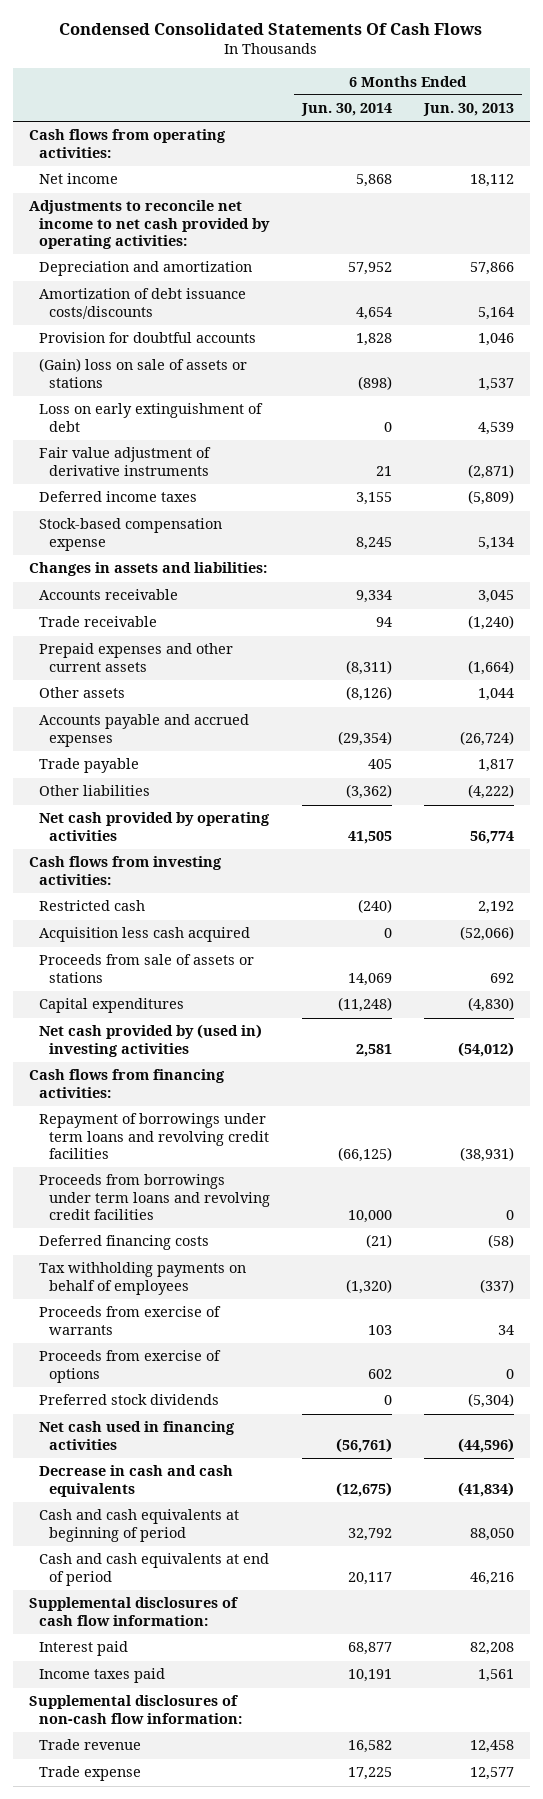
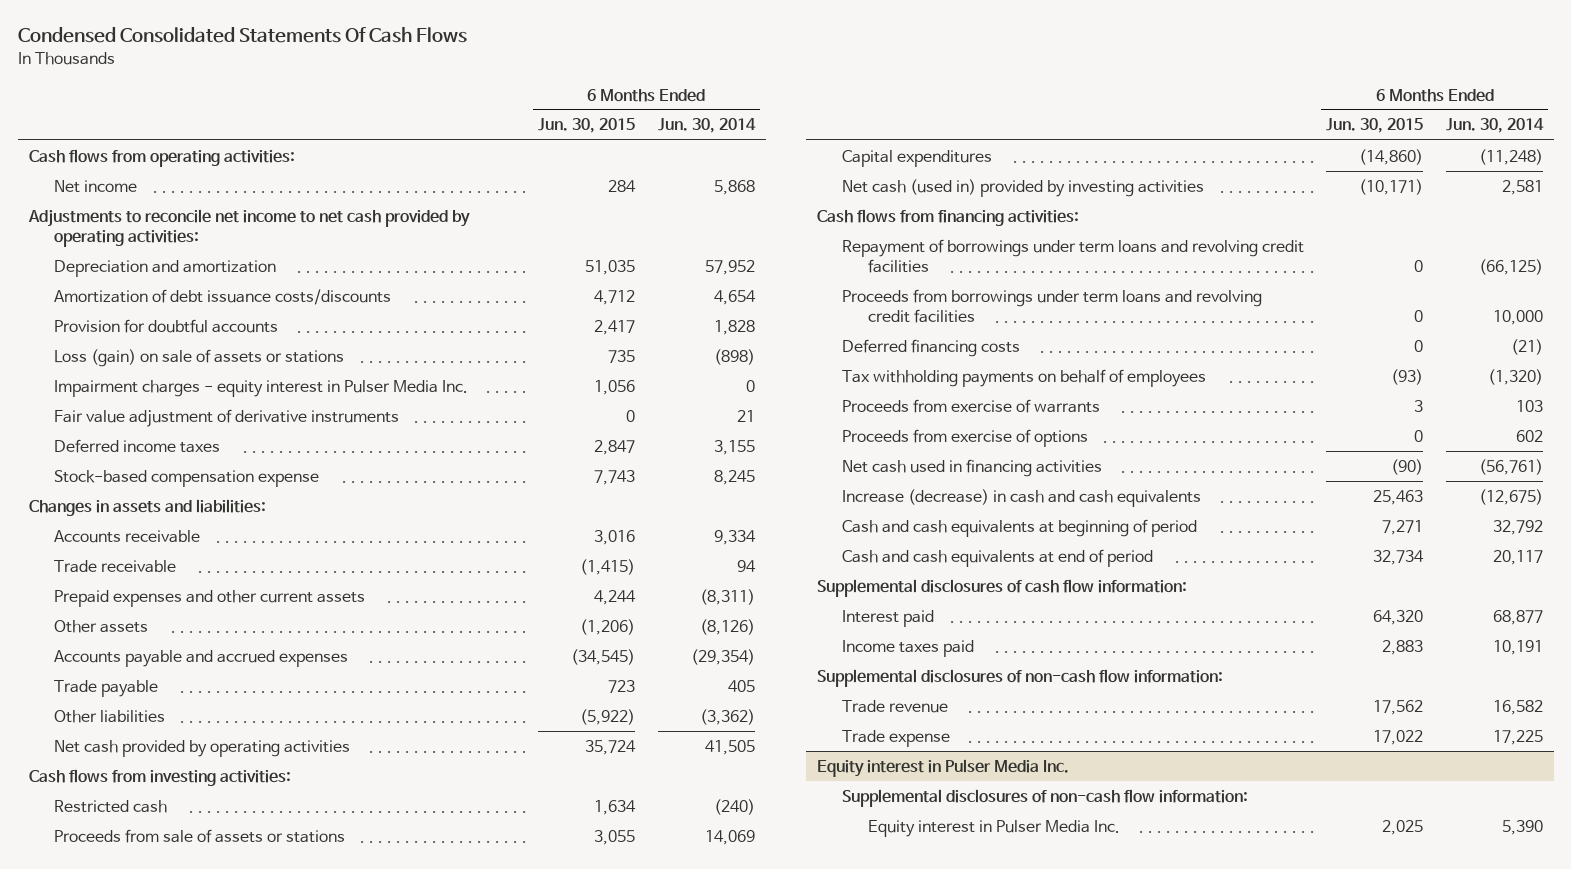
- | 6 Months Ended Jun. 30, 2014 | 6 Months Ended Jun. 30, 2013
+ | 6 Months Ended Jun. 30, 2015 | 6 Months Ended Jun. 30, 2014
- (Gain) loss on sale of assets or stations | (898) | 1,537
- Loss on early extinguishment of debt | 0 | 4,539
+ Loss (gain) on sale of assets or stations | 735 | (898)
+ Impairment charges - equity interest in Pulser Media Inc. | 1,056 | 0
- Acquisition less cash acquired | 0 | (52,066)
- Net cash provided by (used in) investing activities | 2,581 | (54,012)
+ Net cash (used in) provided by investing activities | (10,171) | 2,581
- Preferred stock dividends | 0 | (5,304)
- Decrease in cash and cash equivalents | (12,675) | (41,834)
+ Increase (decrease) in cash and cash equivalents | 25,463 | (12,675)
+ Equity interest in Pulser Media Inc.
+ Supplemental disclosures of non-cash flow information:
+ Equity interest in Pulser Media Inc. | 2,025 | 5,390

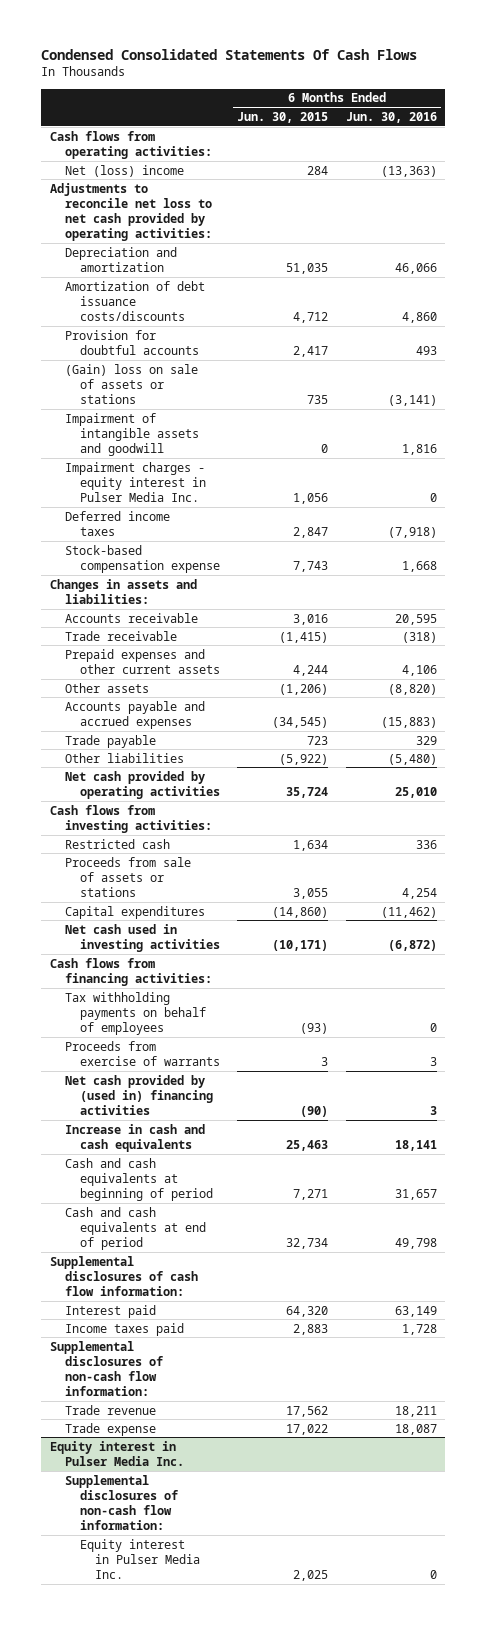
- | 6 Months Ended Jun. 30, 2015 | 6 Months Ended Jun. 30, 2014
+ | 6 Months Ended Jun. 30, 2015 | 6 Months Ended Jun. 30, 2016
- Net income | 284 | 5,868
- Adjustments to reconcile net income to net cash provided by operating activities:
+ Net (loss) income | 284 | (13,363)
+ Adjustments to reconcile net loss to net cash provided by operating activities:
- Loss (gain) on sale of assets or stations | 735 | (898)
+ (Gain) loss on sale of assets or stations | 735 | (3,141)
+ Impairment of intangible assets and goodwill | 0 | 1,816
- Fair value adjustment of derivative instruments | 0 | 21
- Net cash (used in) provided by investing activities | (10,171) | 2,581
+ Net cash used in investing activities | (10,171) | (6,872)
- Repayment of borrowings under term loans and revolving credit facilities | 0 | (66,125)
- Proceeds from borrowings under term loans and revolving credit facilities | 0 | 10,000
- Deferred financing costs | 0 | (21)
- Proceeds from exercise of options | 0 | 602
- Net cash used in financing activities | (90) | (56,761)
- Increase (decrease) in cash and cash equivalents | 25,463 | (12,675)
+ Net cash provided by (used in) financing activities | (90) | 3
+ Increase in cash and cash equivalents | 25,463 | 18,141

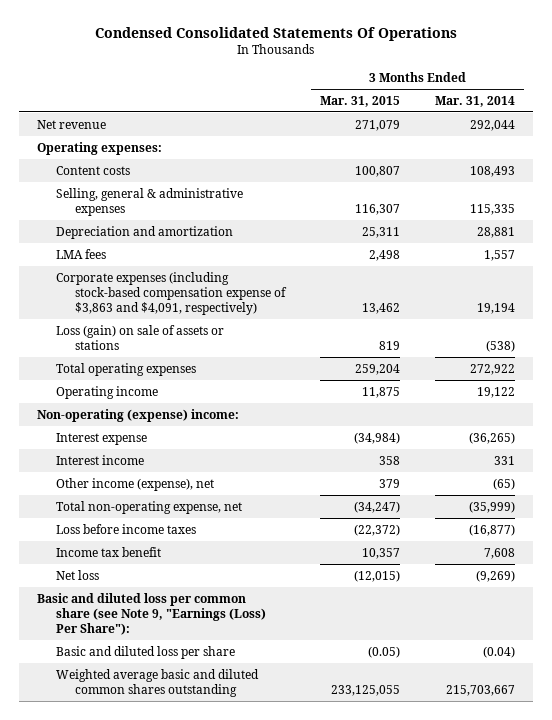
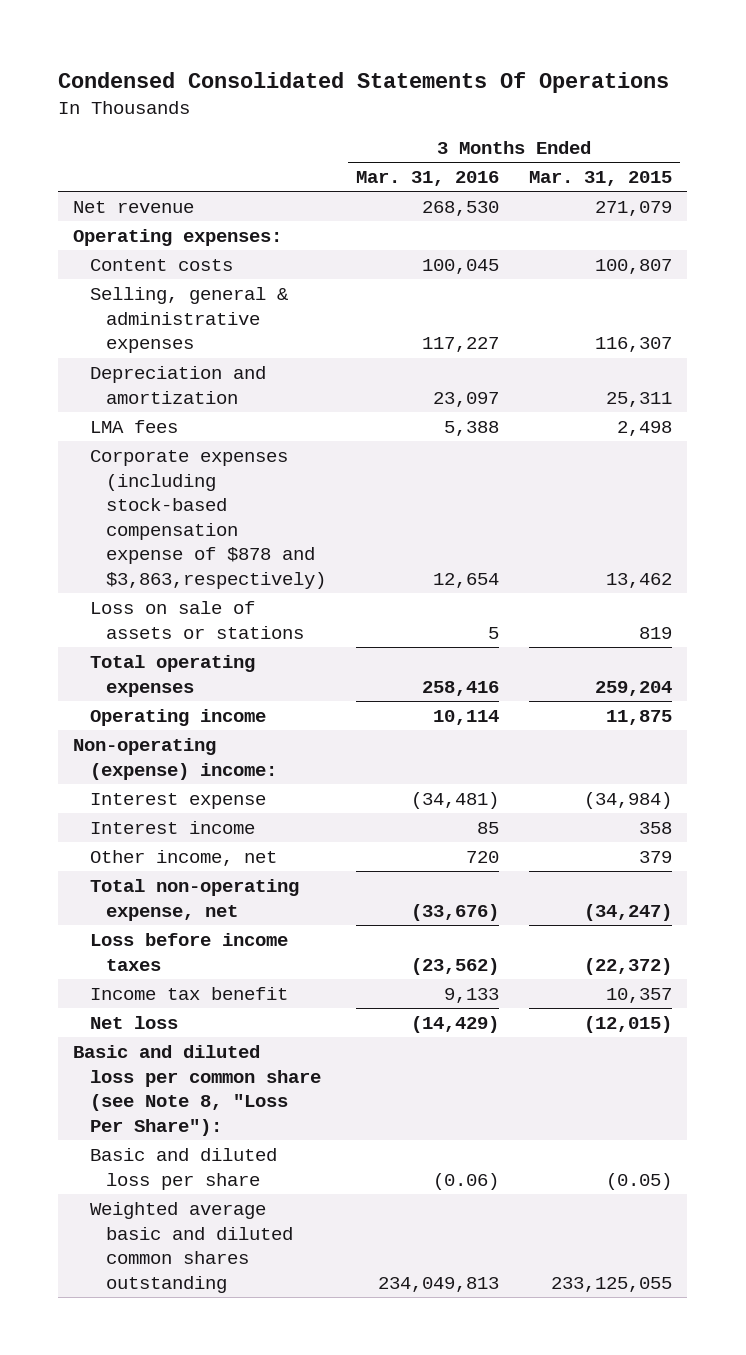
- | 3 Months Ended Mar. 31, 2015 | 3 Months Ended Mar. 31, 2014
+ | 3 Months Ended Mar. 31, 2016 | 3 Months Ended Mar. 31, 2015
- Corporate expenses (including stock-based compensation expense of $3,863 and $4,091, respectively) | 13,462 | 19,194
- Loss (gain) on sale of assets or stations | 819 | (538)
+ Corporate expenses (including stock-based compensation expense of $878 and $3,863,respectively) | 12,654 | 13,462
+ Loss on sale of assets or stations | 5 | 819
- Other income (expense), net | 379 | (65)
+ Other income, net | 720 | 379
- Basic and diluted loss per common share (see Note 9, "Earnings (Loss) Per Share"):
+ Basic and diluted loss per common share (see Note 8, "Loss Per Share"):

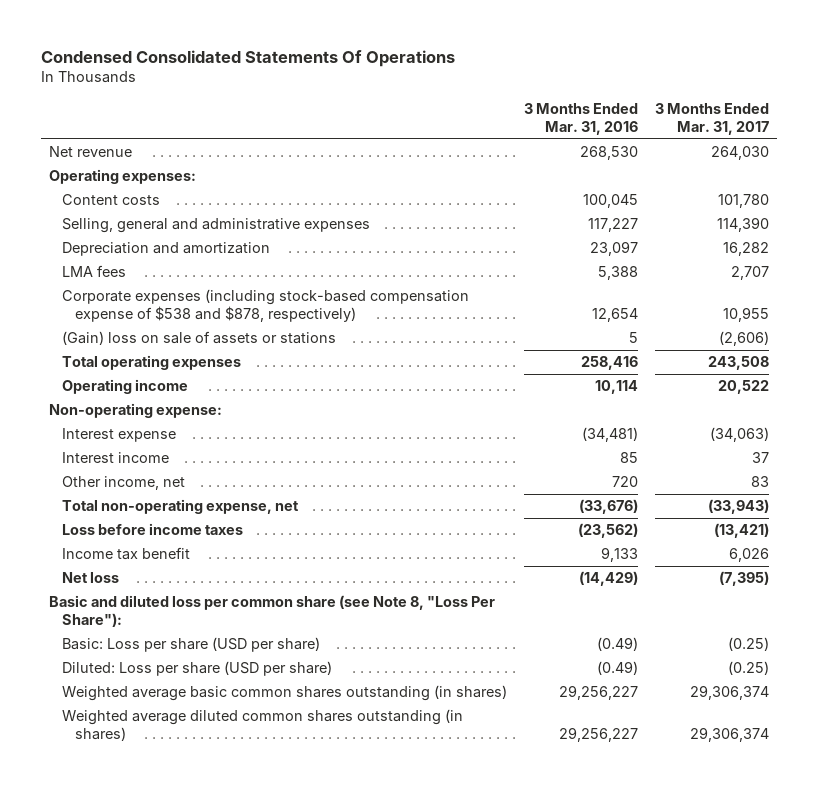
- | 3 Months Ended Mar. 31, 2016 | 3 Months Ended Mar. 31, 2015
+ | 3 Months Ended Mar. 31, 2016 | 3 Months Ended Mar. 31, 2017
- Selling, general & administrative expenses | 117,227 | 116,307
+ Selling, general and administrative expenses | 117,227 | 114,390
- Corporate expenses (including stock-based compensation expense of $878 and $3,863,respectively) | 12,654 | 13,462
- Loss on sale of assets or stations | 5 | 819
+ Corporate expenses (including stock-based compensation expense of $538 and $878, respectively) | 12,654 | 10,955
+ (Gain) loss on sale of assets or stations | 5 | (2,606)
- Non-operating (expense) income:
+ Non-operating expense:
- Basic and diluted loss per share | (0.06) | (0.05)
- Weighted average basic and diluted common shares outstanding | 234,049,813 | 233,125,055
+ Basic: Loss per share (USD per share) | (0.49) | (0.25)
+ Diluted: Loss per share (USD per share) | (0.49) | (0.25)
+ Weighted average basic common shares outstanding (in shares) | 29,256,227 | 29,306,374
+ Weighted average diluted common shares outstanding (in shares) | 29,256,227 | 29,306,374

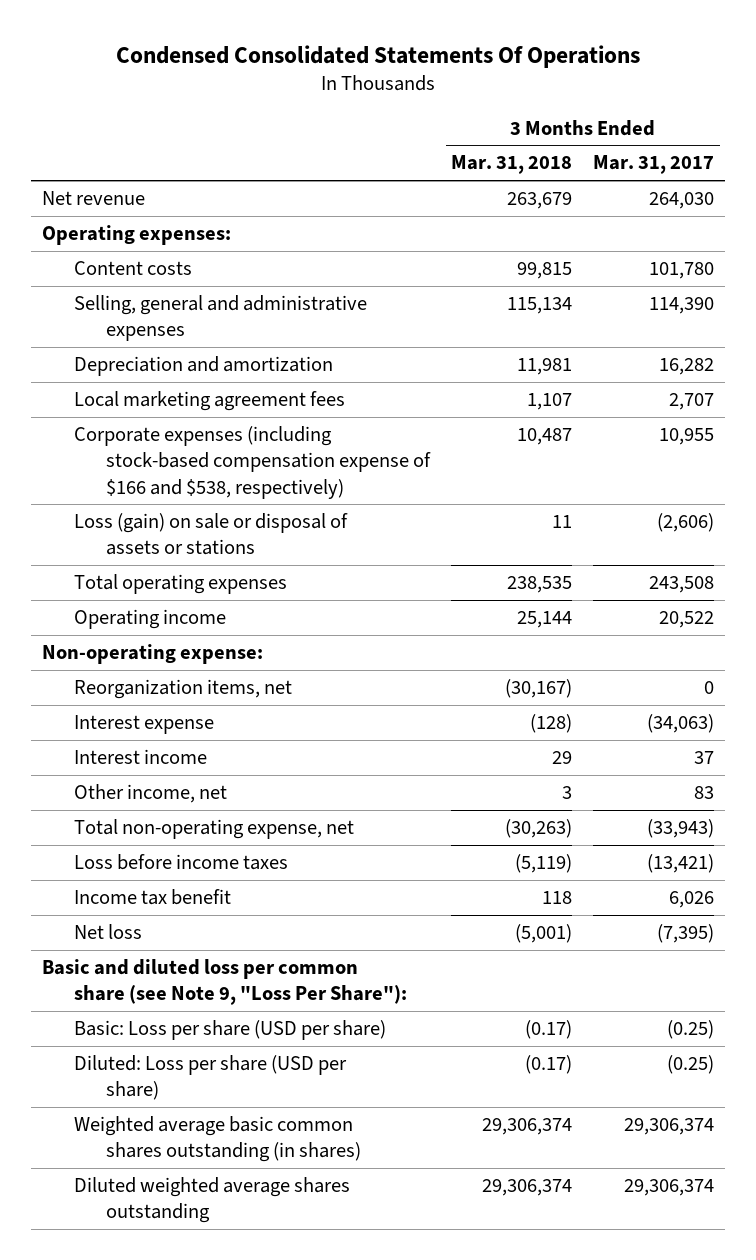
- | 3 Months Ended Mar. 31, 2016 | 3 Months Ended Mar. 31, 2017
+ | 3 Months Ended Mar. 31, 2018 | 3 Months Ended Mar. 31, 2017
- LMA fees | 5,388 | 2,707
- Corporate expenses (including stock-based compensation expense of $538 and $878, respectively) | 12,654 | 10,955
- (Gain) loss on sale of assets or stations | 5 | (2,606)
+ Local marketing agreement fees | 1,107 | 2,707
+ Corporate expenses (including stock-based compensation expense of $166 and $538, respectively) | 10,487 | 10,955
+ Loss (gain) on sale or disposal of assets or stations | 11 | (2,606)
+ Reorganization items, net | (30,167) | 0
- Basic and diluted loss per common share (see Note 8, "Loss Per Share"):
+ Basic and diluted loss per common share (see Note 9, "Loss Per Share"):
- Weighted average diluted common shares outstanding (in shares) | 29,256,227 | 29,306,374
+ Diluted weighted average shares outstanding | 29,306,374 | 29,306,374

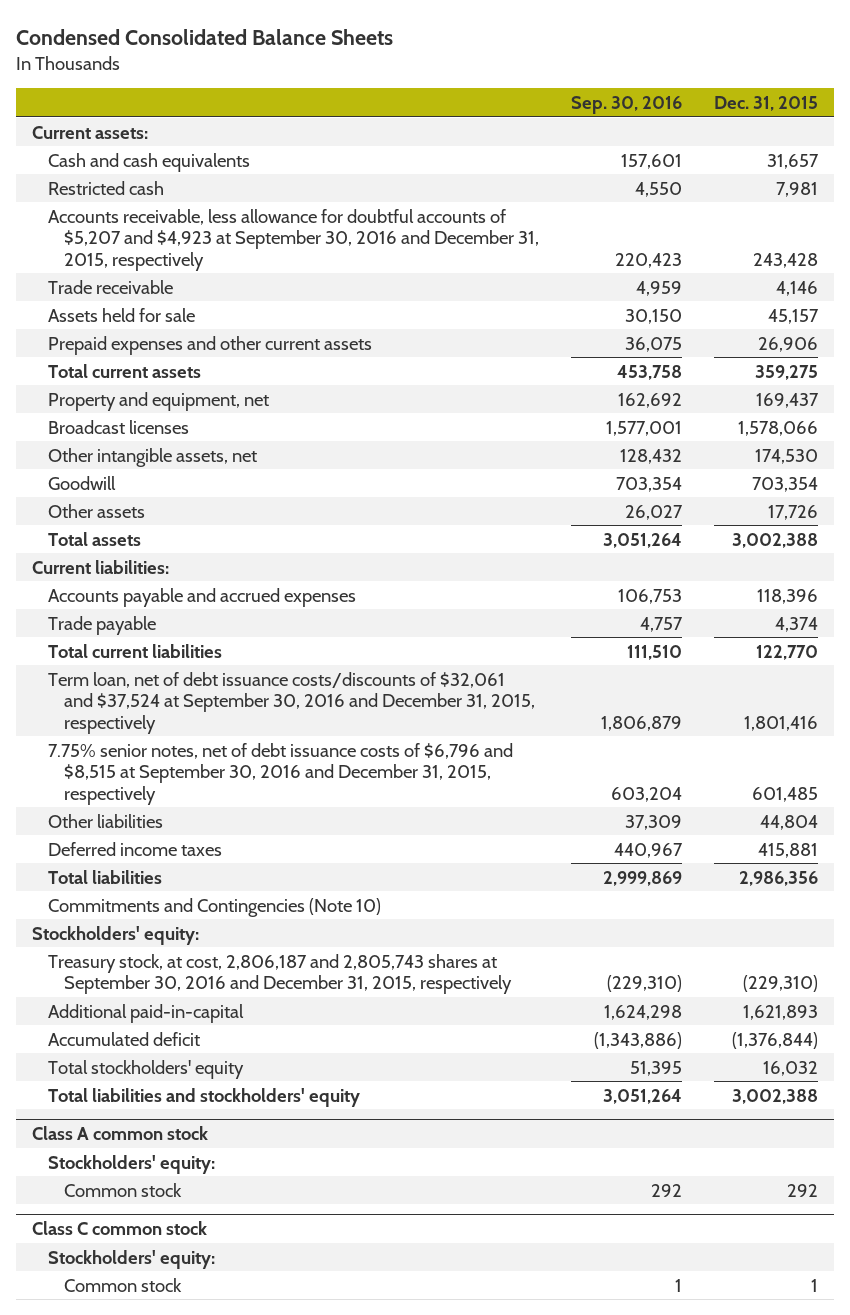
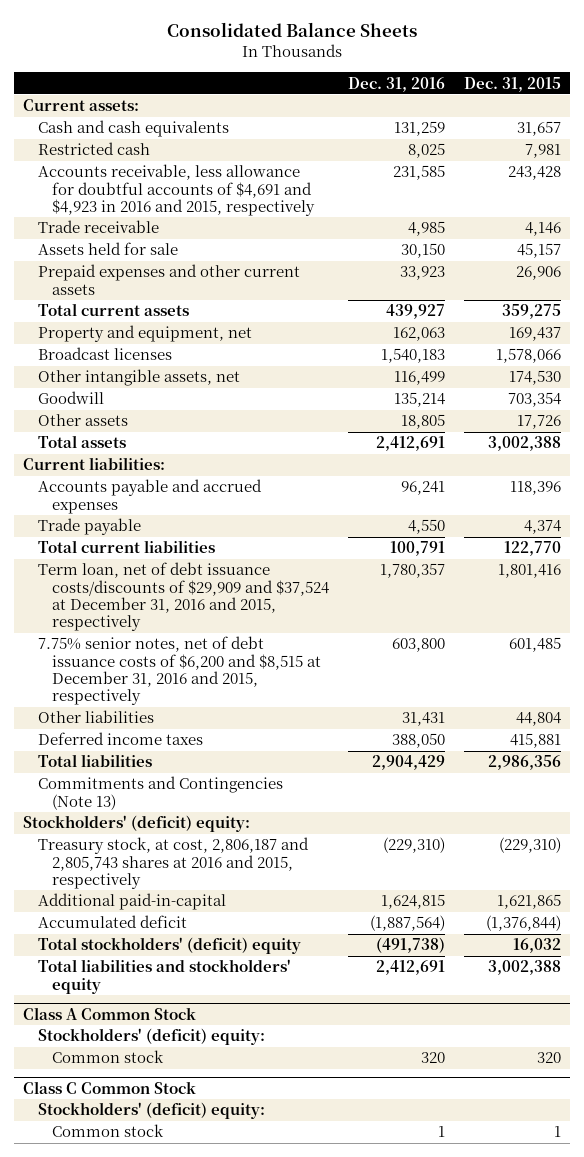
- Condensed Consolidated Balance Sheets
+ Consolidated Balance Sheets
- | Sep. 30, 2016 | Dec. 31, 2015
+ | Dec. 31, 2016 | Dec. 31, 2015
- Accounts receivable, less allowance for doubtful accounts of $5,207 and $4,923 at September 30, 2016 and December 31, 2015, respectively | 220,423 | 243,428
+ Accounts receivable, less allowance for doubtful accounts of $4,691 and $4,923 in 2016 and 2015, respectively | 231,585 | 243,428
- Term loan, net of debt issuance costs/discounts of $32,061 and $37,524 at September 30, 2016 and December 31, 2015, respectively | 1,806,879 | 1,801,416
- 7.75% senior notes, net of debt issuance costs of $6,796 and $8,515 at September 30, 2016 and December 31, 2015, respectively | 603,204 | 601,485
+ Term loan, net of debt issuance costs/discounts of $29,909 and $37,524 at December 31, 2016 and 2015, respectively | 1,780,357 | 1,801,416
+ 7.75% senior notes, net of debt issuance costs of $6,200 and $8,515 at December 31, 2016 and 2015, respectively | 603,800 | 601,485
- Commitments and Contingencies (Note 10)
- Stockholders' equity:
- Treasury stock, at cost, 2,806,187 and 2,805,743 shares at September 30, 2016 and December 31, 2015, respectively | (229,310) | (229,310)
- Additional paid-in-capital | 1,624,298 | 1,621,893
+ Commitments and Contingencies (Note 13)
+ Stockholders' (deficit) equity:
+ Treasury stock, at cost, 2,806,187 and 2,805,743 shares at 2016 and 2015, respectively | (229,310) | (229,310)
+ Additional paid-in-capital | 1,624,815 | 1,621,865
- Total stockholders' equity | 51,395 | 16,032
+ Total stockholders' (deficit) equity | (491,738) | 16,032
- Class A common stock
- Stockholders' equity:
- Common stock | 292 | 292
- Class C common stock
- Stockholders' equity:
+ Class A Common Stock
+ Stockholders' (deficit) equity:
+ Common stock | 320 | 320
+ Class C Common Stock
+ Stockholders' (deficit) equity:

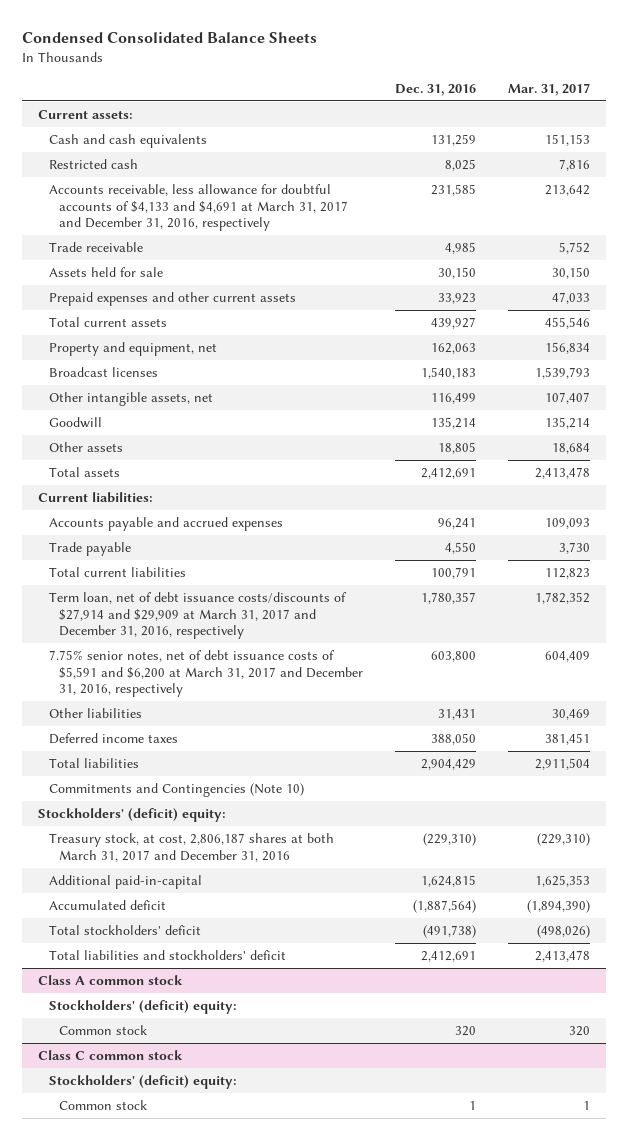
- Consolidated Balance Sheets
+ Condensed Consolidated Balance Sheets
- | Dec. 31, 2016 | Dec. 31, 2015
+ | Dec. 31, 2016 | Mar. 31, 2017
- Accounts receivable, less allowance for doubtful accounts of $4,691 and $4,923 in 2016 and 2015, respectively | 231,585 | 243,428
+ Accounts receivable, less allowance for doubtful accounts of $4,133 and $4,691 at March 31, 2017 and December 31, 2016, respectively | 231,585 | 213,642
- Term loan, net of debt issuance costs/discounts of $29,909 and $37,524 at December 31, 2016 and 2015, respectively | 1,780,357 | 1,801,416
- 7.75% senior notes, net of debt issuance costs of $6,200 and $8,515 at December 31, 2016 and 2015, respectively | 603,800 | 601,485
+ Term loan, net of debt issuance costs/discounts of $27,914 and $29,909 at March 31, 2017 and December 31, 2016, respectively | 1,780,357 | 1,782,352
+ 7.75% senior notes, net of debt issuance costs of $5,591 and $6,200 at March 31, 2017 and December 31, 2016, respectively | 603,800 | 604,409
- Commitments and Contingencies (Note 13)
+ Commitments and Contingencies (Note 10)
- Treasury stock, at cost, 2,806,187 and 2,805,743 shares at 2016 and 2015, respectively | (229,310) | (229,310)
+ Treasury stock, at cost, 2,806,187 shares at both March 31, 2017 and December 31, 2016 | (229,310) | (229,310)
- Total stockholders' (deficit) equity | (491,738) | 16,032
- Total liabilities and stockholders' equity | 2,412,691 | 3,002,388
- Class A Common Stock
+ Total stockholders' deficit | (491,738) | (498,026)
+ Total liabilities and stockholders' deficit | 2,412,691 | 2,413,478
+ Class A common stock
- Class C Common Stock
+ Class C common stock

